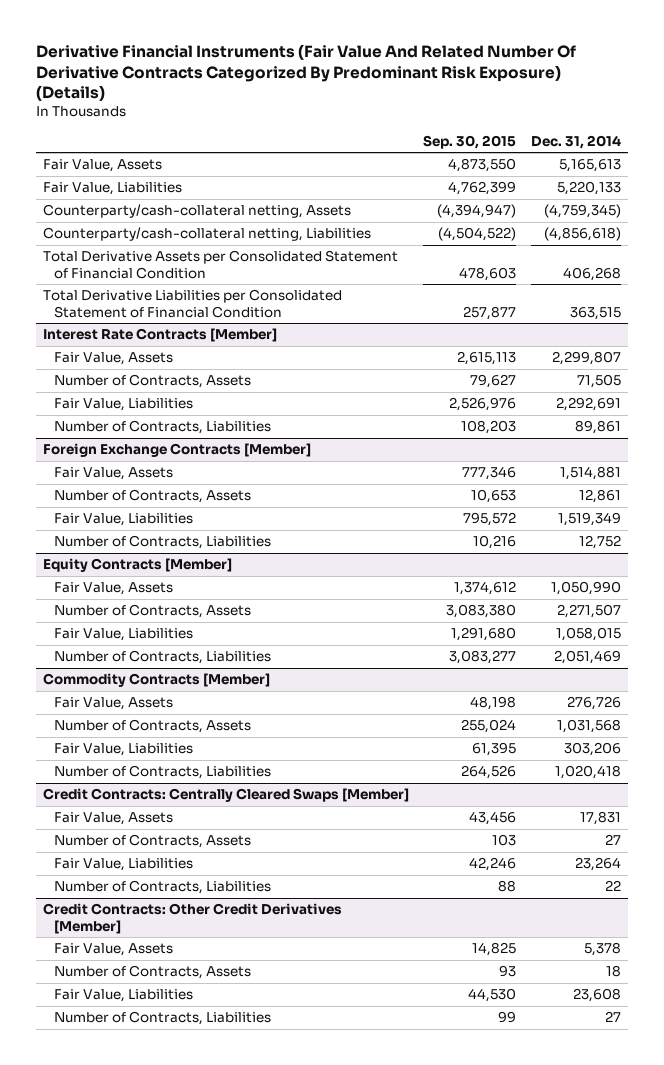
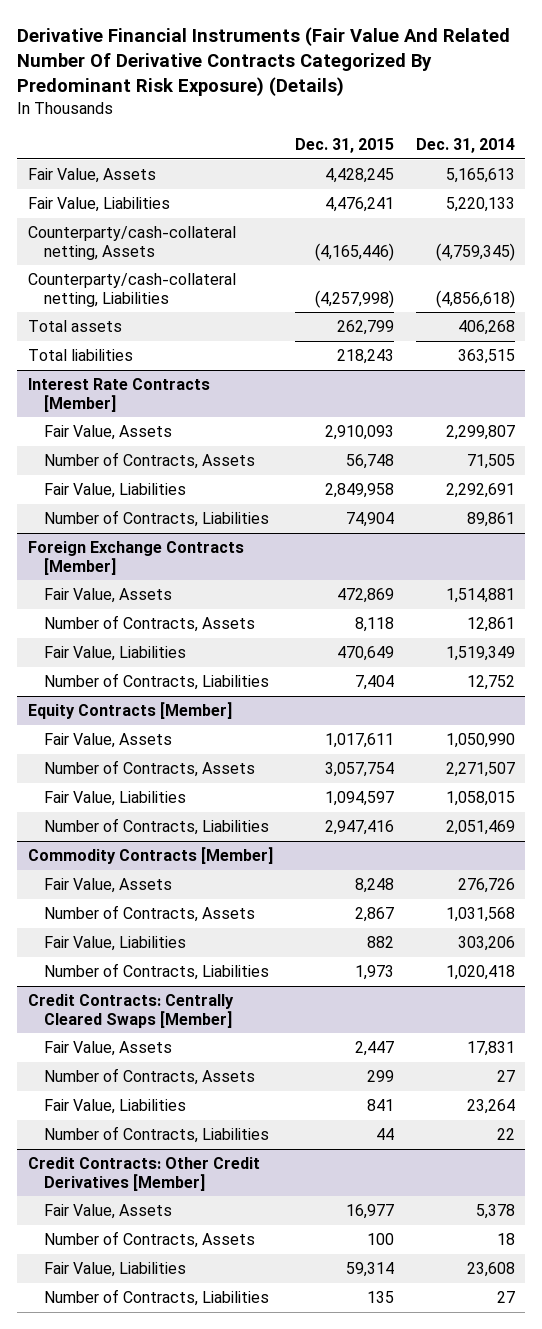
- | Sep. 30, 2015 | Dec. 31, 2014
+ | Dec. 31, 2015 | Dec. 31, 2014
- Total Derivative Assets per Consolidated Statement of Financial Condition | 478,603 | 406,268
- Total Derivative Liabilities per Consolidated Statement of Financial Condition | 257,877 | 363,515
+ Total assets | 262,799 | 406,268
+ Total liabilities | 218,243 | 363,515

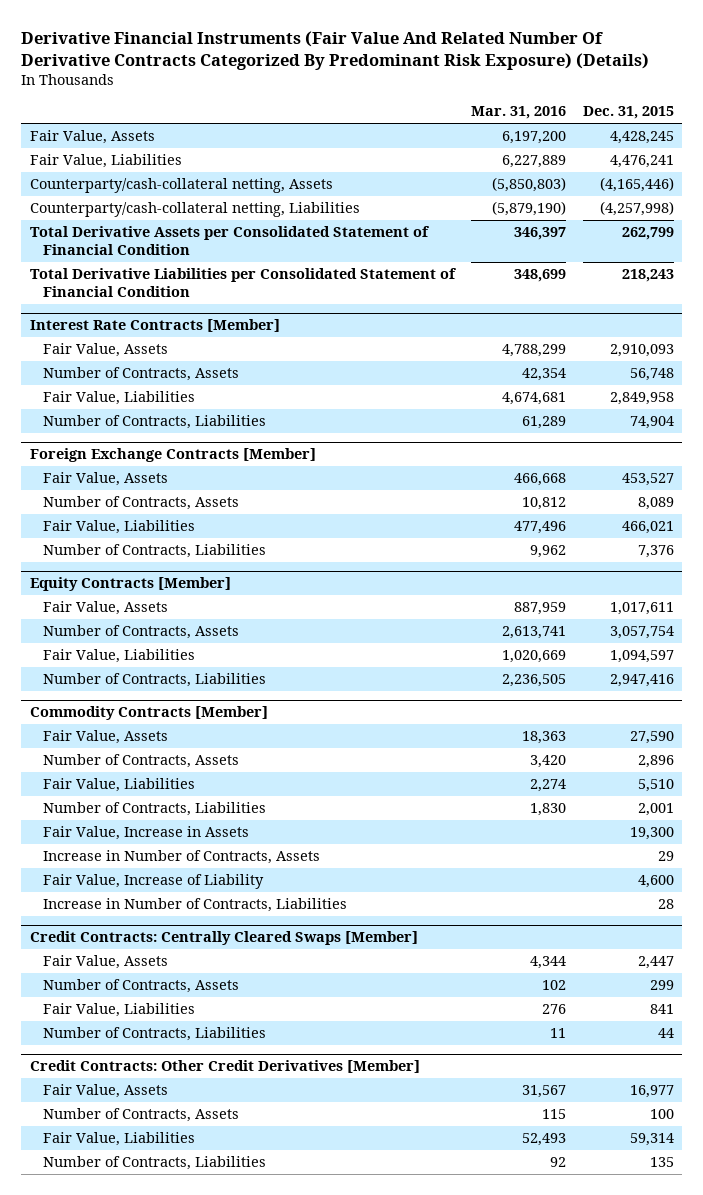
- | Dec. 31, 2015 | Dec. 31, 2014
+ | Mar. 31, 2016 | Dec. 31, 2015
- Total assets | 262,799 | 406,268
- Total liabilities | 218,243 | 363,515
+ Total Derivative Assets per Consolidated Statement of Financial Condition | 346,397 | 262,799
+ Total Derivative Liabilities per Consolidated Statement of Financial Condition | 348,699 | 218,243
@ Foreign Exchange Contracts [Member]
- Fair Value, Assets | 472,869 | 1,514,881
- Number of Contracts, Assets | 8,118 | 12,861
- Fair Value, Liabilities | 470,649 | 1,519,349
- Number of Contracts, Liabilities | 7,404 | 12,752
+ Fair Value, Assets | 466,668 | 453,527
+ Number of Contracts, Assets | 10,812 | 8,089
+ Fair Value, Liabilities | 477,496 | 466,021
+ Number of Contracts, Liabilities | 9,962 | 7,376
@ Commodity Contracts [Member]
- Fair Value, Assets | 8,248 | 276,726
- Number of Contracts, Assets | 2,867 | 1,031,568
- Fair Value, Liabilities | 882 | 303,206
- Number of Contracts, Liabilities | 1,973 | 1,020,418
+ Fair Value, Assets | 18,363 | 27,590
+ Number of Contracts, Assets | 3,420 | 2,896
+ Fair Value, Liabilities | 2,274 | 5,510
+ Number of Contracts, Liabilities | 1,830 | 2,001
+ Fair Value, Increase in Assets | | 19,300
+ Increase in Number of Contracts, Assets | | 29
+ Fair Value, Increase of Liability | | 4,600
+ Increase in Number of Contracts, Liabilities | | 28

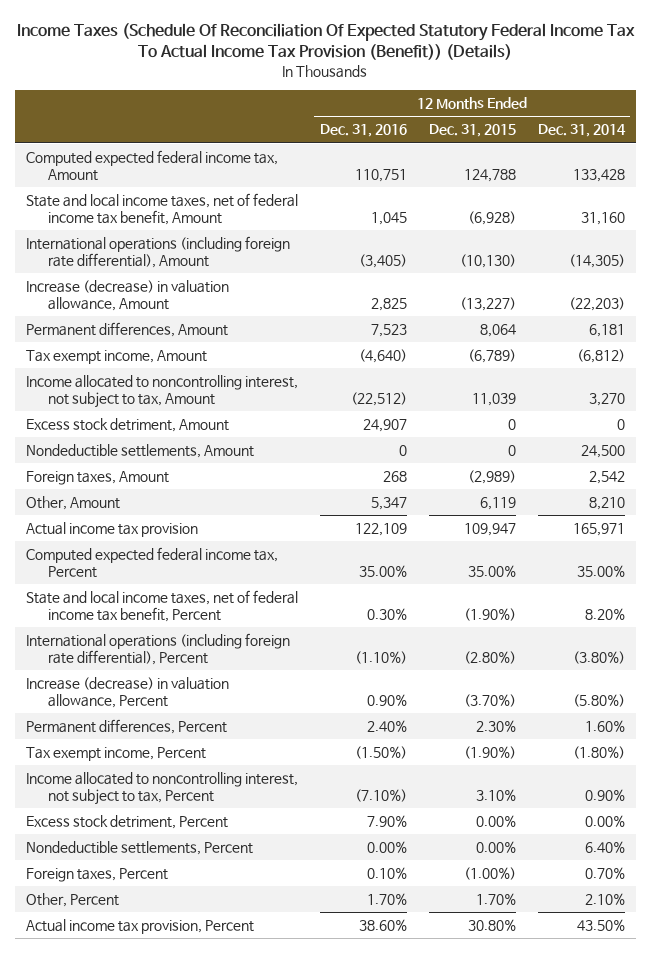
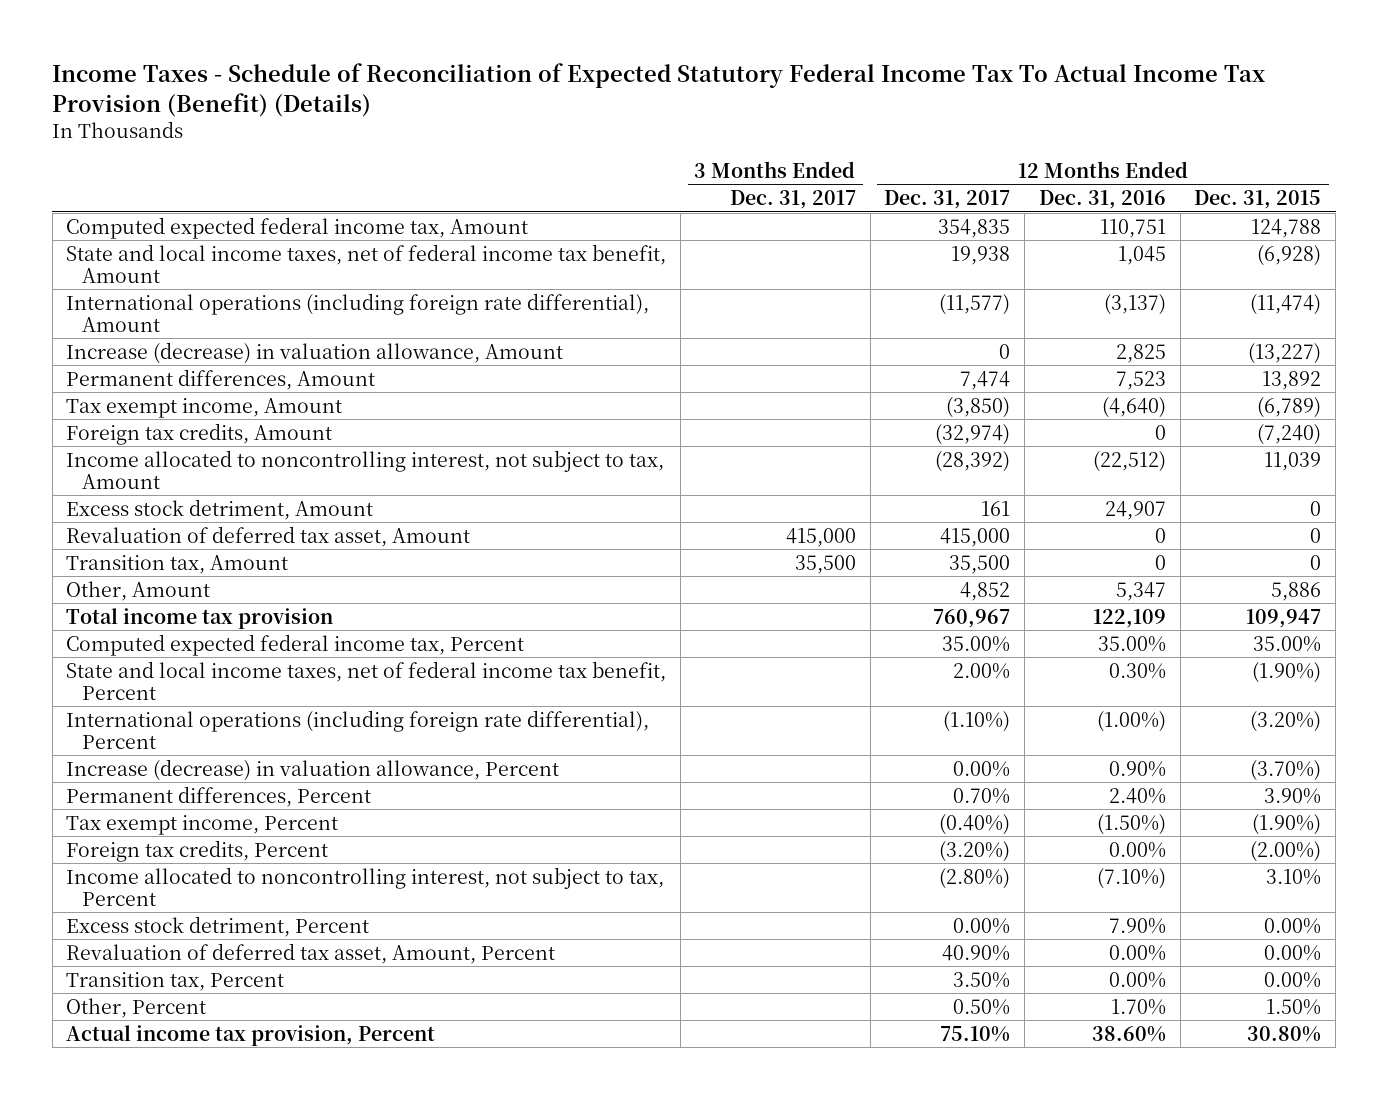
- Income Taxes (Schedule Of Reconciliation Of Expected Statutory Federal Income Tax To Actual Income Tax Provision (Benefit)) (Details)
+ Income Taxes - Schedule of Reconciliation of Expected Statutory Federal Income Tax To Actual Income Tax Provision (Benefit) (Details)
- | 12 Months Ended Dec. 31, 2016 | 12 Months Ended Dec. 31, 2015 | 12 Months Ended Dec. 31, 2014
+ | 3 Months Ended Dec. 31, 2017 | 12 Months Ended Dec. 31, 2017 | 12 Months Ended Dec. 31, 2016 | 12 Months Ended Dec. 31, 2015
- International operations (including foreign rate differential), Amount | (3,405) | (10,130) | (14,305)
+ International operations (including foreign rate differential), Amount | | (11,577) | (3,137) | (11,474)
- Permanent differences, Amount | 7,523 | 8,064 | 6,181
+ Permanent differences, Amount | | 7,474 | 7,523 | 13,892
+ Foreign tax credits, Amount | | (32,974) | 0 | (7,240)
- Nondeductible settlements, Amount | 0 | 0 | 24,500
- Foreign taxes, Amount | 268 | (2,989) | 2,542
- Other, Amount | 5,347 | 6,119 | 8,210
- Actual income tax provision | 122,109 | 109,947 | 165,971
+ Revaluation of deferred tax asset, Amount | 415,000 | 415,000 | 0 | 0
+ Transition tax, Amount | 35,500 | 35,500 | 0 | 0
+ Other, Amount | | 4,852 | 5,347 | 5,886
+ Total income tax provision | | 760,967 | 122,109 | 109,947
- International operations (including foreign rate differential), Percent | (1.10%) | (2.80%) | (3.80%)
+ International operations (including foreign rate differential), Percent | | (1.10%) | (1.00%) | (3.20%)
- Permanent differences, Percent | 2.40% | 2.30% | 1.60%
+ Permanent differences, Percent | | 0.70% | 2.40% | 3.90%
+ Foreign tax credits, Percent | | (3.20%) | 0.00% | (2.00%)
- Nondeductible settlements, Percent | 0.00% | 0.00% | 6.40%
- Foreign taxes, Percent | 0.10% | (1.00%) | 0.70%
- Other, Percent | 1.70% | 1.70% | 2.10%
+ Revaluation of deferred tax asset, Amount, Percent | | 40.90% | 0.00% | 0.00%
+ Transition tax, Percent | | 3.50% | 0.00% | 0.00%
+ Other, Percent | | 0.50% | 1.70% | 1.50%

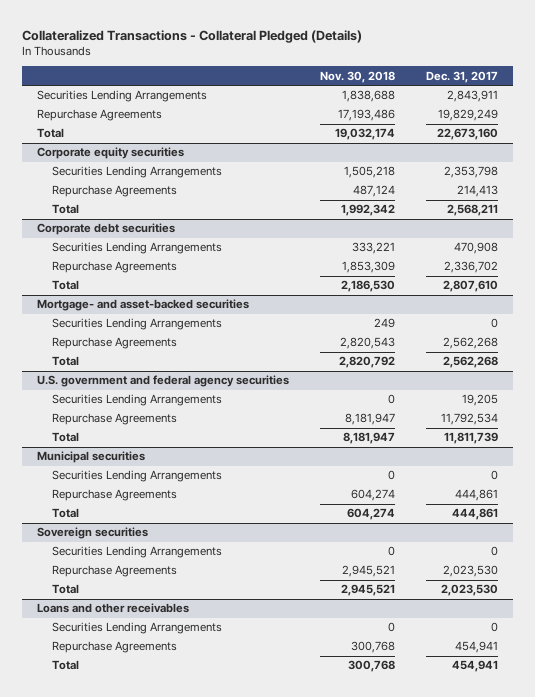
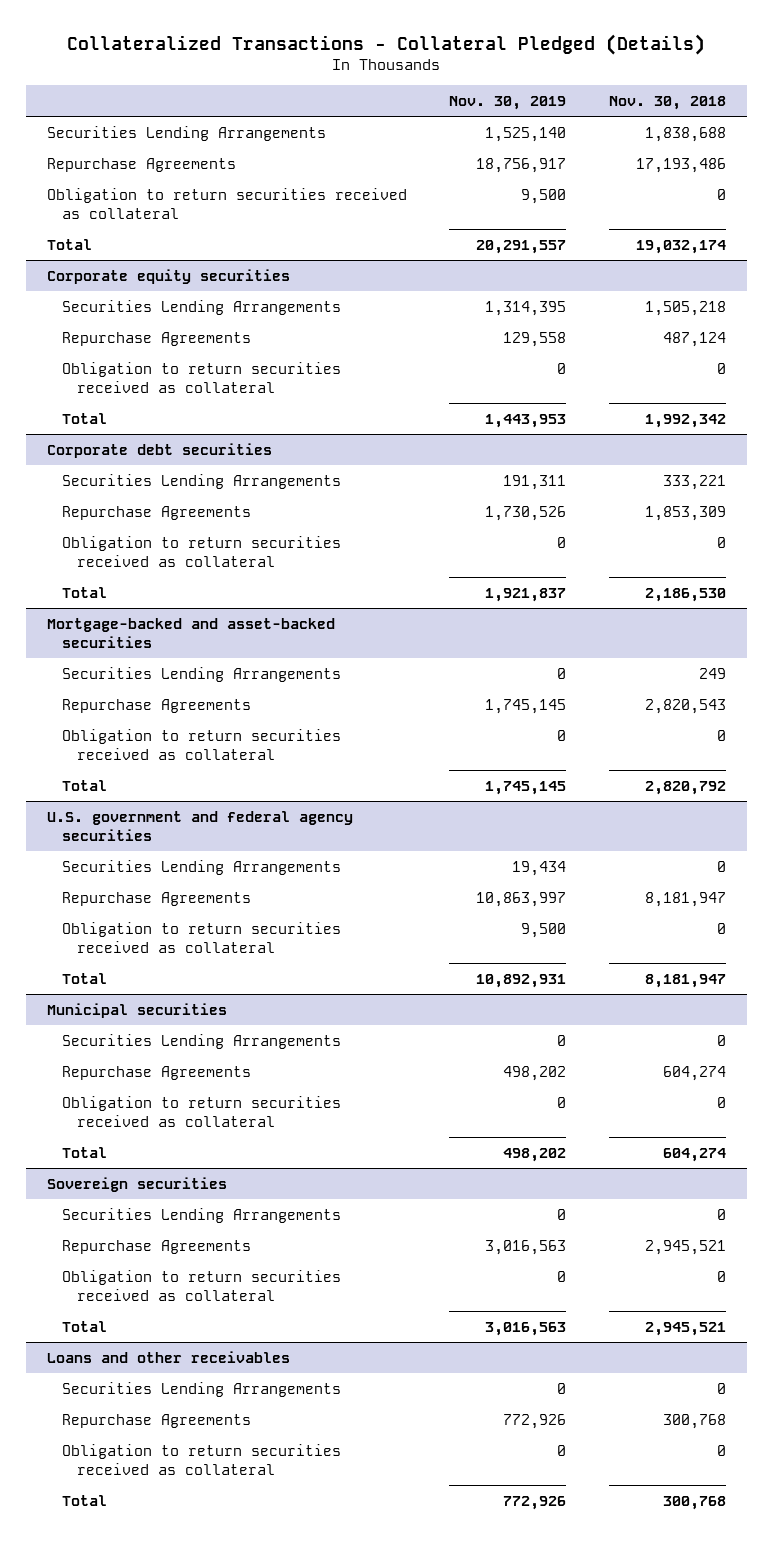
- | Nov. 30, 2018 | Dec. 31, 2017
+ | Nov. 30, 2019 | Nov. 30, 2018
+ Obligation to return securities received as collateral | 9,500 | 0
@ Corporate equity securities
+ Obligation to return securities received as collateral | 0 | 0
@ Corporate debt securities
+ Obligation to return securities received as collateral | 0 | 0
- Mortgage- and asset-backed securities
+ Mortgage-backed and asset-backed securities
+ Obligation to return securities received as collateral | 0 | 0
@ U.S. government and federal agency securities
+ Obligation to return securities received as collateral | 9,500 | 0
@ Municipal securities
+ Obligation to return securities received as collateral | 0 | 0
@ Sovereign securities
+ Obligation to return securities received as collateral | 0 | 0
@ Loans and other receivables
+ Obligation to return securities received as collateral | 0 | 0

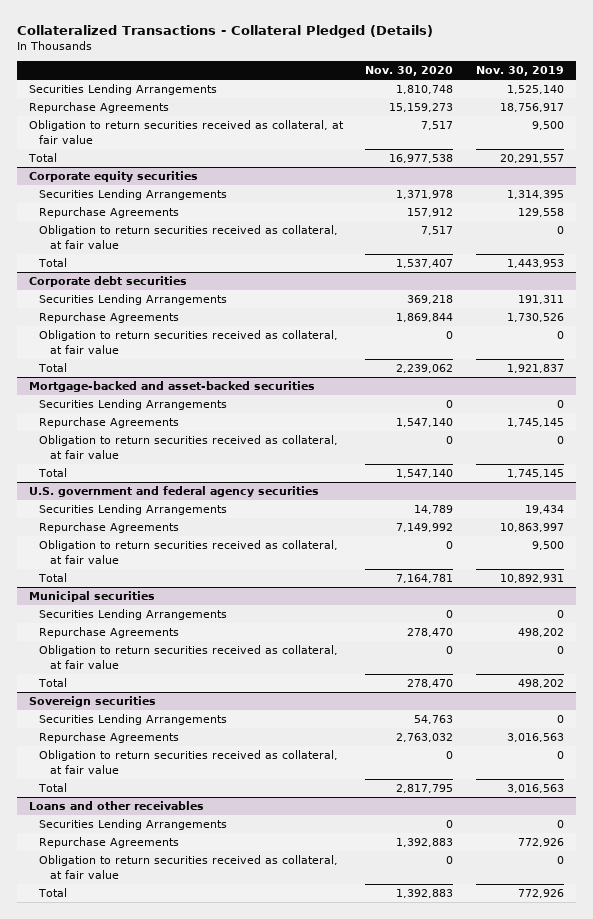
- | Nov. 30, 2019 | Nov. 30, 2018
+ | Nov. 30, 2020 | Nov. 30, 2019
- Obligation to return securities received as collateral | 9,500 | 0
+ Obligation to return securities received as collateral, at fair value | 7,517 | 9,500
@ Corporate equity securities
- Obligation to return securities received as collateral | 0 | 0
+ Obligation to return securities received as collateral, at fair value | 7,517 | 0
@ Corporate debt securities
- Obligation to return securities received as collateral | 0 | 0
+ Obligation to return securities received as collateral, at fair value | 0 | 0
@ Mortgage-backed and asset-backed securities
- Obligation to return securities received as collateral | 0 | 0
+ Obligation to return securities received as collateral, at fair value | 0 | 0
@ U.S. government and federal agency securities
- Obligation to return securities received as collateral | 9,500 | 0
+ Obligation to return securities received as collateral, at fair value | 0 | 9,500
@ Municipal securities
- Obligation to return securities received as collateral | 0 | 0
+ Obligation to return securities received as collateral, at fair value | 0 | 0
@ Sovereign securities
- Obligation to return securities received as collateral | 0 | 0
+ Obligation to return securities received as collateral, at fair value | 0 | 0
@ Loans and other receivables
- Obligation to return securities received as collateral | 0 | 0
+ Obligation to return securities received as collateral, at fair value | 0 | 0

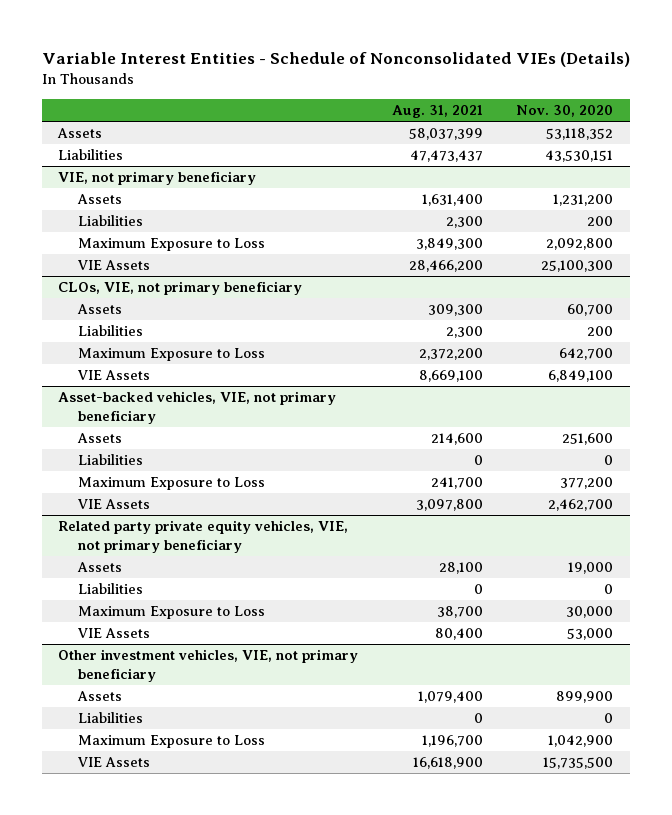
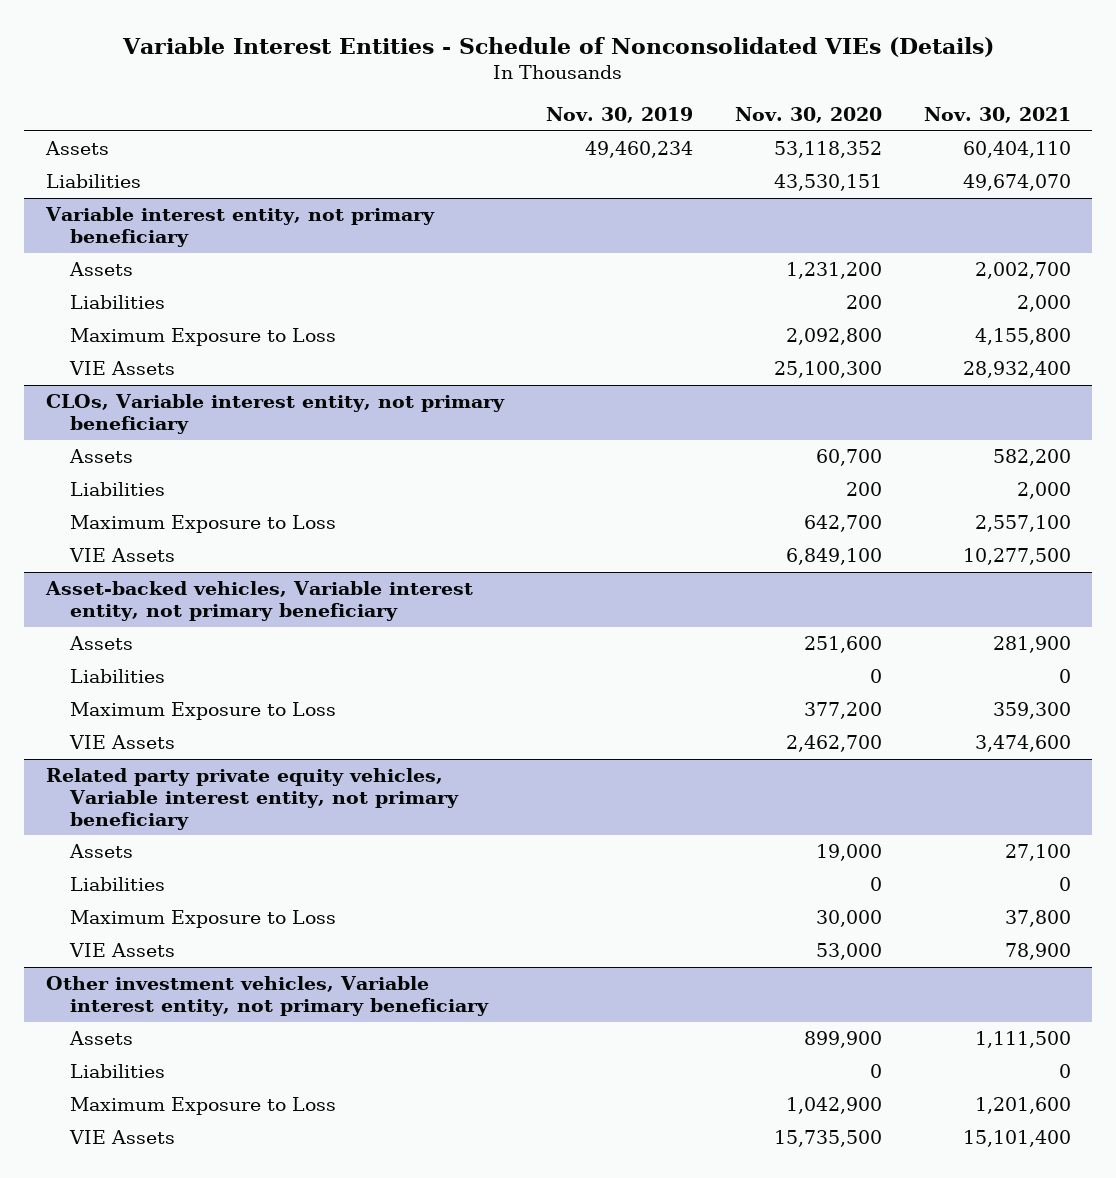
- | Aug. 31, 2021 | Nov. 30, 2020
+ | Nov. 30, 2019 | Nov. 30, 2020 | Nov. 30, 2021
- VIE, not primary beneficiary
+ Variable interest entity, not primary beneficiary
- CLOs, VIE, not primary beneficiary
+ CLOs, Variable interest entity, not primary beneficiary
- Asset-backed vehicles, VIE, not primary beneficiary
+ Asset-backed vehicles, Variable interest entity, not primary beneficiary
- Related party private equity vehicles, VIE, not primary beneficiary
+ Related party private equity vehicles, Variable interest entity, not primary beneficiary
- Other investment vehicles, VIE, not primary beneficiary
+ Other investment vehicles, Variable interest entity, not primary beneficiary

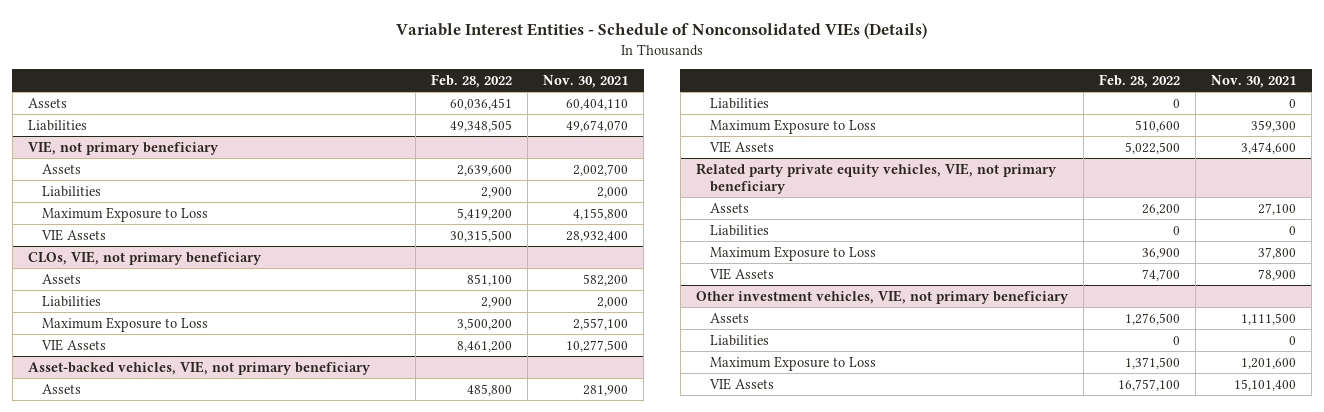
- | Nov. 30, 2019 | Nov. 30, 2020 | Nov. 30, 2021
+ | Feb. 28, 2022 | Nov. 30, 2021
- Variable interest entity, not primary beneficiary
+ VIE, not primary beneficiary
- CLOs, Variable interest entity, not primary beneficiary
+ CLOs, VIE, not primary beneficiary
- Asset-backed vehicles, Variable interest entity, not primary beneficiary
+ Asset-backed vehicles, VIE, not primary beneficiary
- Related party private equity vehicles, Variable interest entity, not primary beneficiary
+ Related party private equity vehicles, VIE, not primary beneficiary
- Other investment vehicles, Variable interest entity, not primary beneficiary
+ Other investment vehicles, VIE, not primary beneficiary

